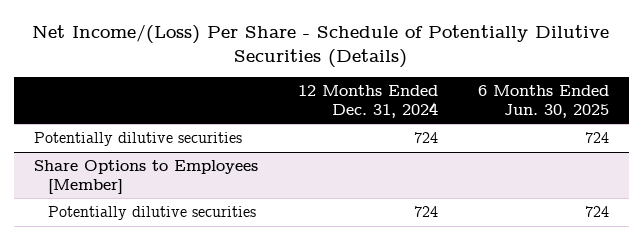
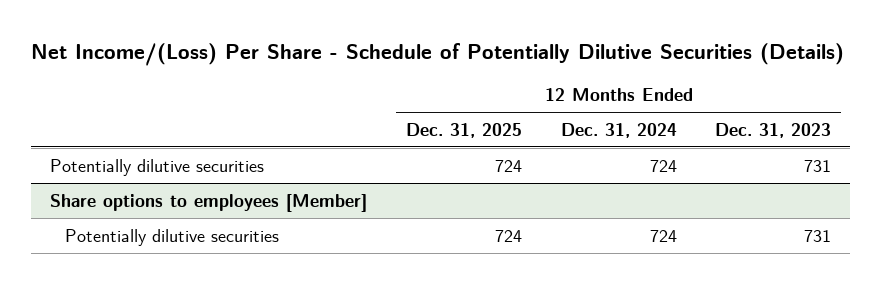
- | 12 Months Ended Dec. 31, 2024 | 6 Months Ended Jun. 30, 2025
+ | 12 Months Ended Dec. 31, 2025 | 12 Months Ended Dec. 31, 2024 | 12 Months Ended Dec. 31, 2023
- Share Options to Employees [Member]
+ Share options to employees [Member]

